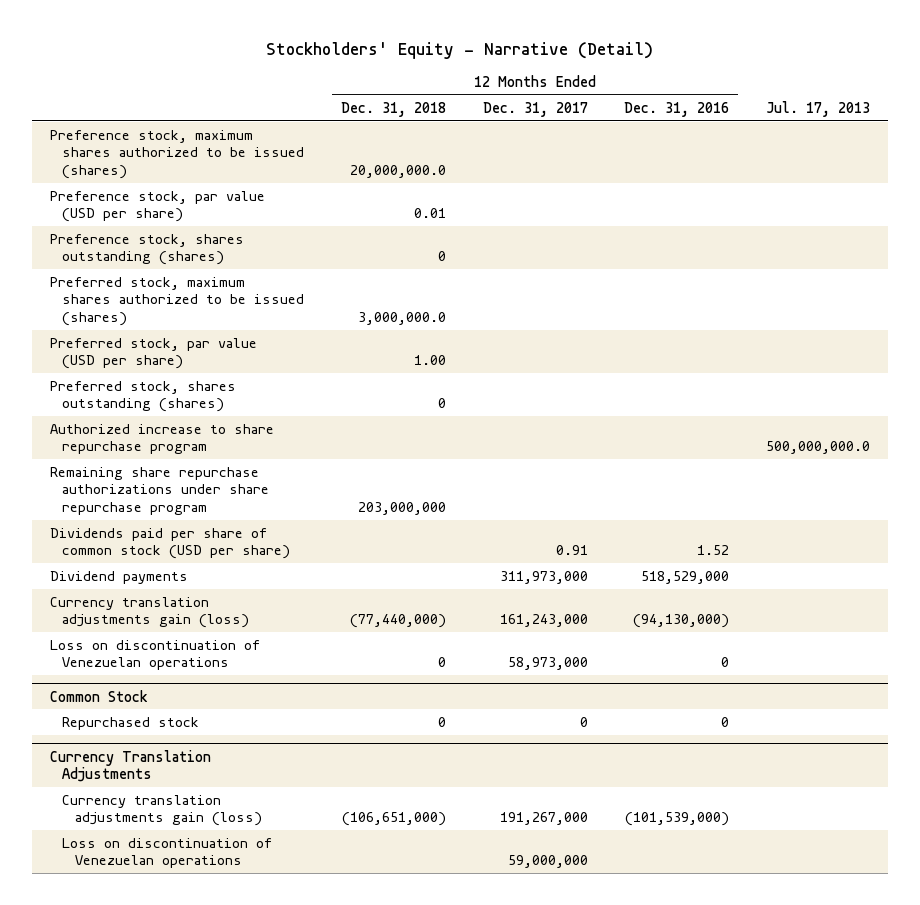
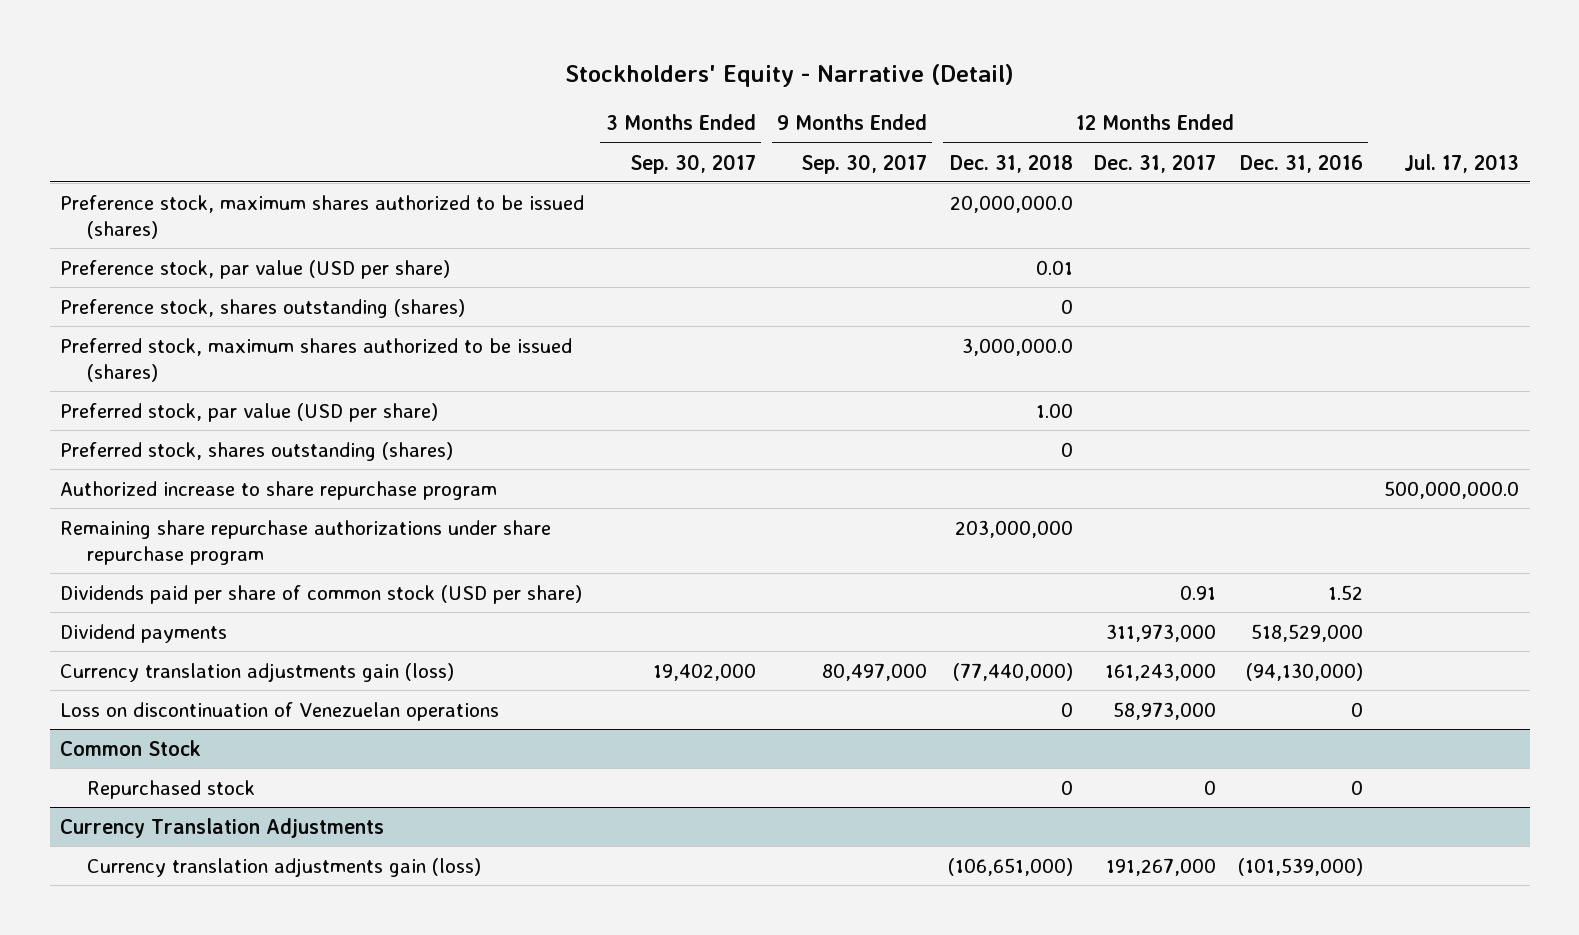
- | 12 Months Ended Dec. 31, 2018 | 12 Months Ended Dec. 31, 2017 | 12 Months Ended Dec. 31, 2016 | Jul. 17, 2013
+ | 3 Months Ended Sep. 30, 2017 | 9 Months Ended Sep. 30, 2017 | 12 Months Ended Dec. 31, 2018 | 12 Months Ended Dec. 31, 2017 | 12 Months Ended Dec. 31, 2016 | Jul. 17, 2013
@ Currency Translation Adjustments
- Loss on discontinuation of Venezuelan operations | | 59,000,000 | |

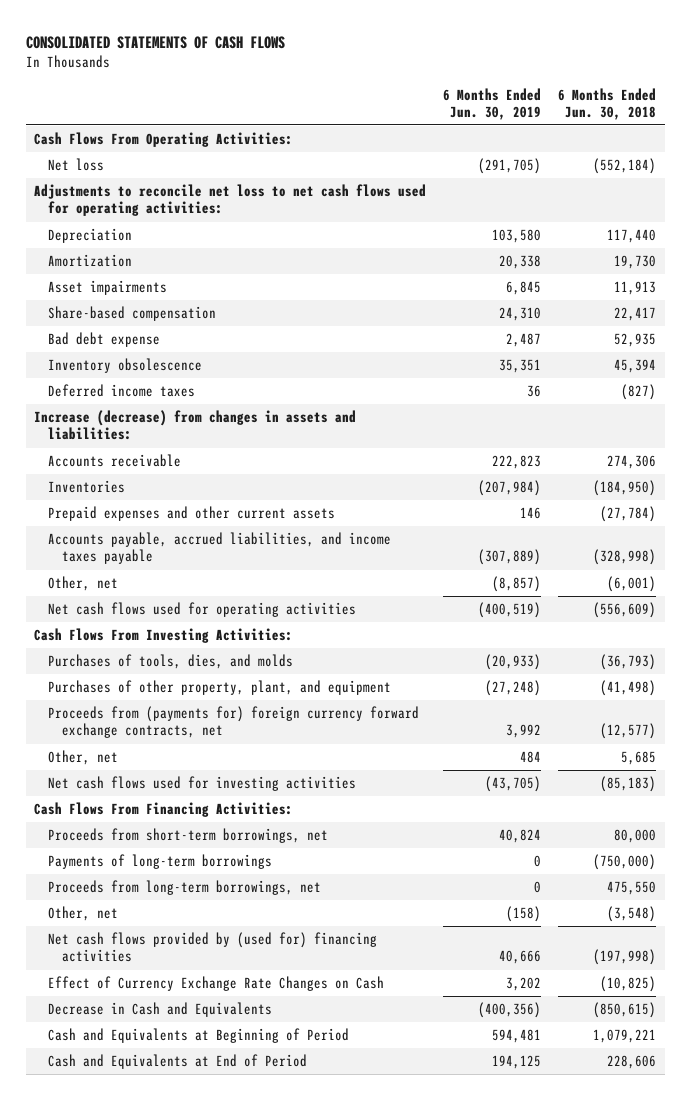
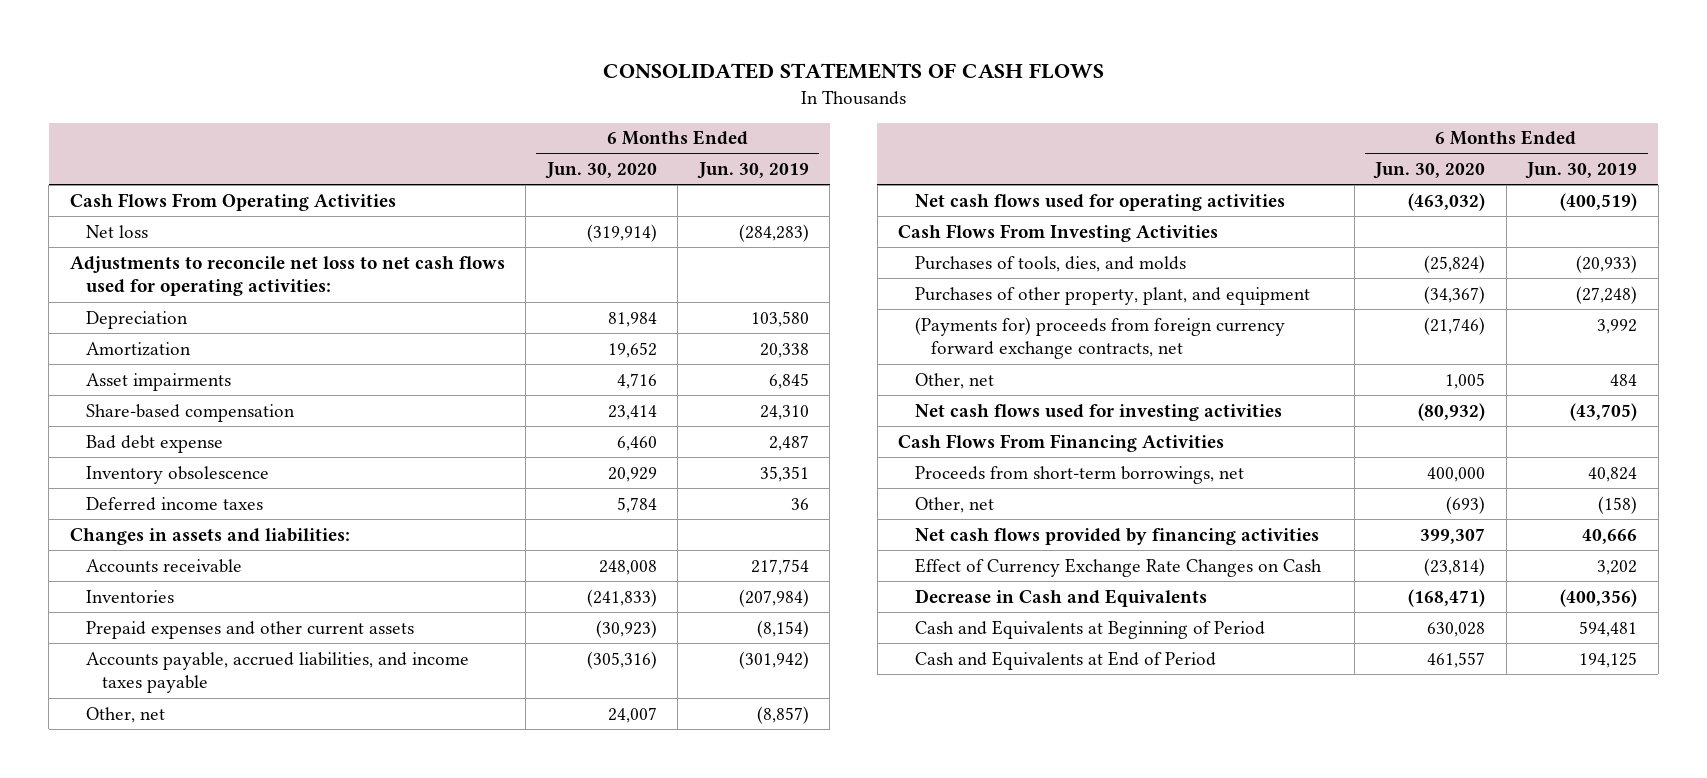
- | 6 Months Ended Jun. 30, 2019 | 6 Months Ended Jun. 30, 2018
+ | 6 Months Ended Jun. 30, 2020 | 6 Months Ended Jun. 30, 2019
- Cash Flows From Operating Activities:
- Net loss | (291,705) | (552,184)
+ Cash Flows From Operating Activities
+ Net loss | (319,914) | (284,283)
- Increase (decrease) from changes in assets and liabilities:
- Accounts receivable | 222,823 | 274,306
+ Changes in assets and liabilities:
+ Accounts receivable | 248,008 | 217,754
- Prepaid expenses and other current assets | 146 | (27,784)
- Accounts payable, accrued liabilities, and income taxes payable | (307,889) | (328,998)
+ Prepaid expenses and other current assets | (30,923) | (8,154)
+ Accounts payable, accrued liabilities, and income taxes payable | (305,316) | (301,942)
- Cash Flows From Investing Activities:
+ Cash Flows From Investing Activities
- Proceeds from (payments for) foreign currency forward exchange contracts, net | 3,992 | (12,577)
+ (Payments for) proceeds from foreign currency forward exchange contracts, net | (21,746) | 3,992
- Cash Flows From Financing Activities:
+ Cash Flows From Financing Activities
- Payments of long-term borrowings | 0 | (750,000)
- Proceeds from long-term borrowings, net | 0 | 475,550
- Net cash flows provided by (used for) financing activities | 40,666 | (197,998)
+ Net cash flows provided by financing activities | 399,307 | 40,666

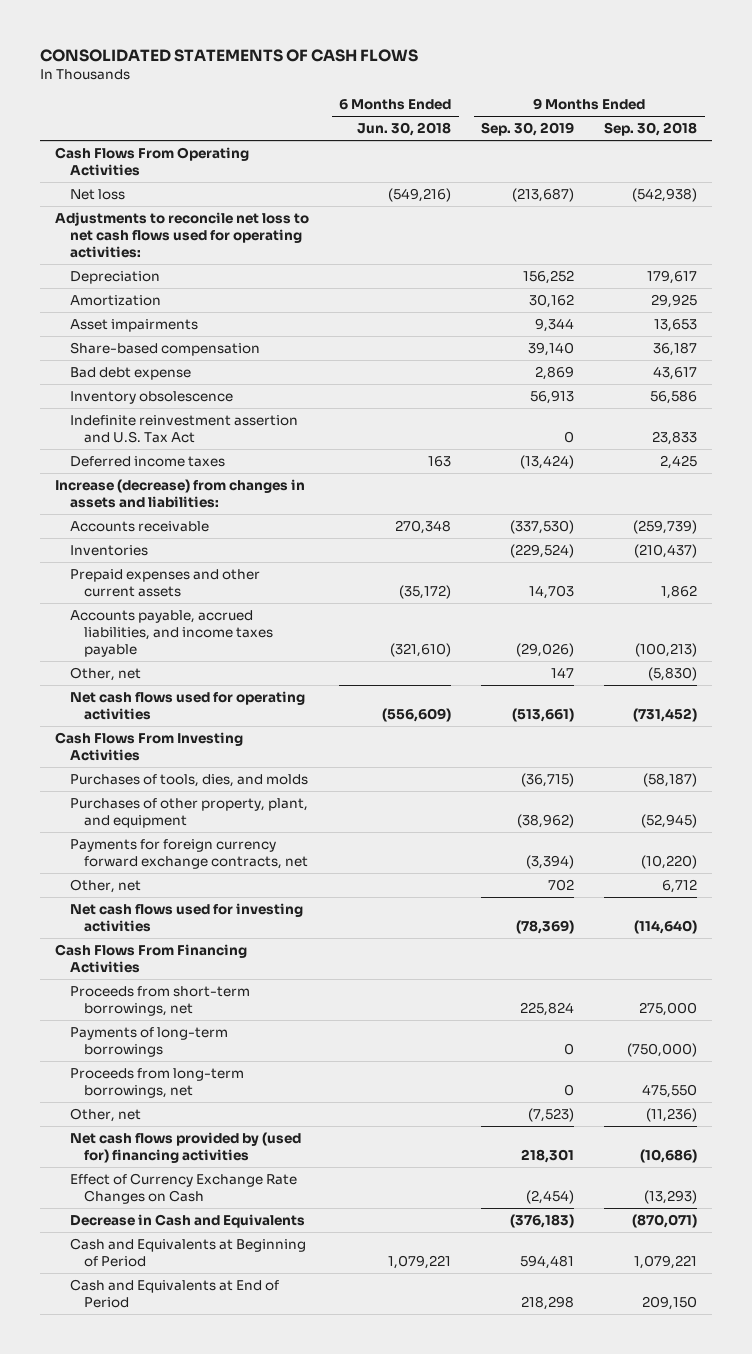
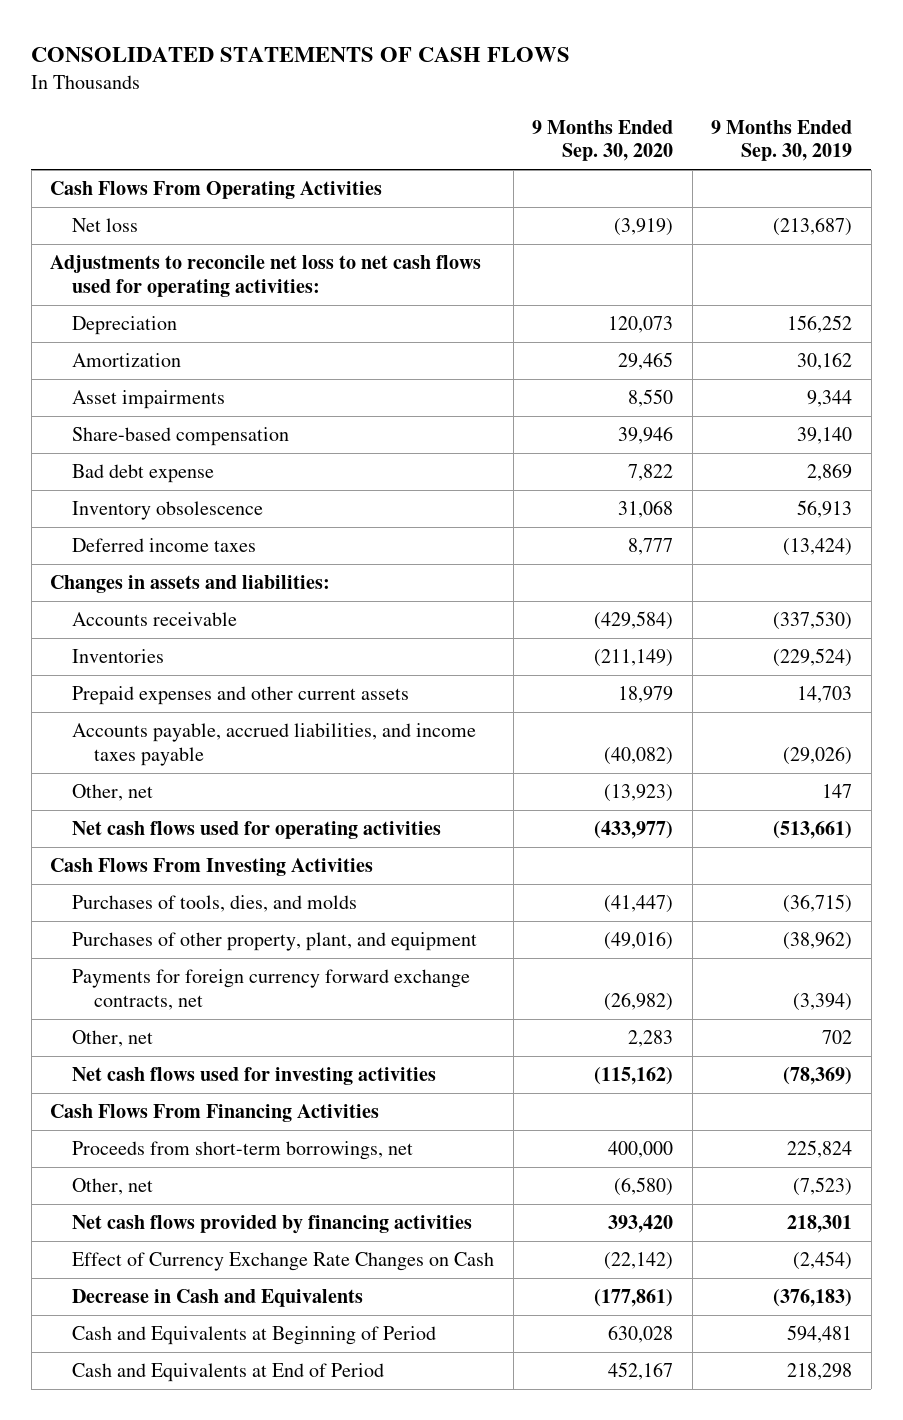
- | 6 Months Ended Jun. 30, 2018 | 9 Months Ended Sep. 30, 2019 | 9 Months Ended Sep. 30, 2018
+ | 9 Months Ended Sep. 30, 2020 | 9 Months Ended Sep. 30, 2019
- Indefinite reinvestment assertion and U.S. Tax Act | | 0 | 23,833
- Increase (decrease) from changes in assets and liabilities:
+ Changes in assets and liabilities:
- Payments of long-term borrowings | | 0 | (750,000)
- Proceeds from long-term borrowings, net | | 0 | 475,550
- Net cash flows provided by (used for) financing activities | | 218,301 | (10,686)
+ Net cash flows provided by financing activities | 393,420 | 218,301

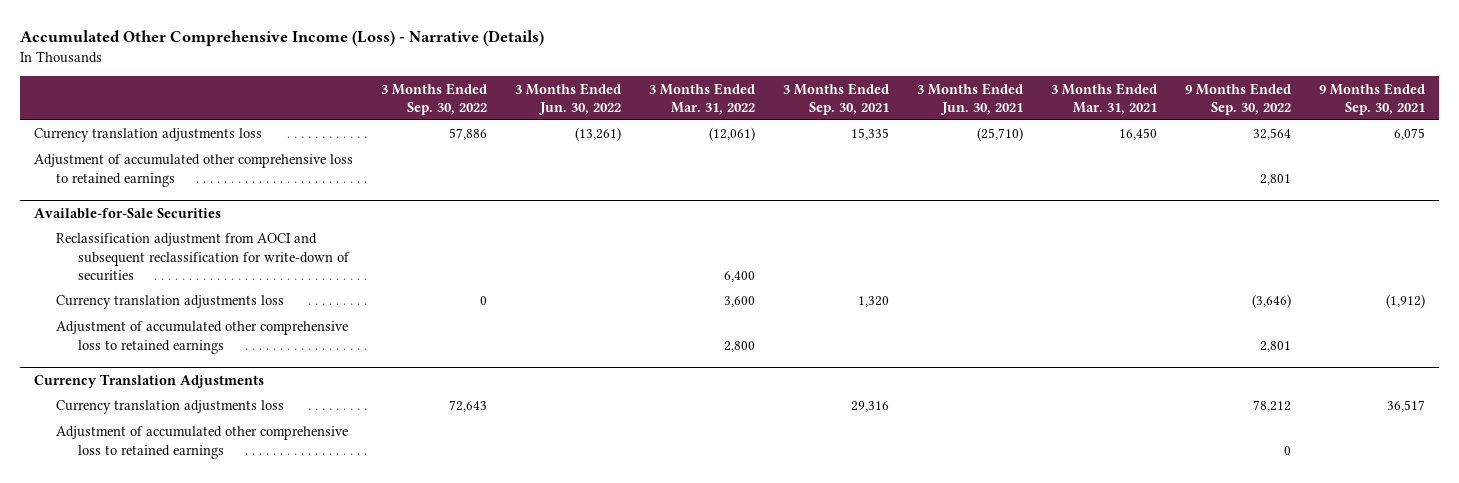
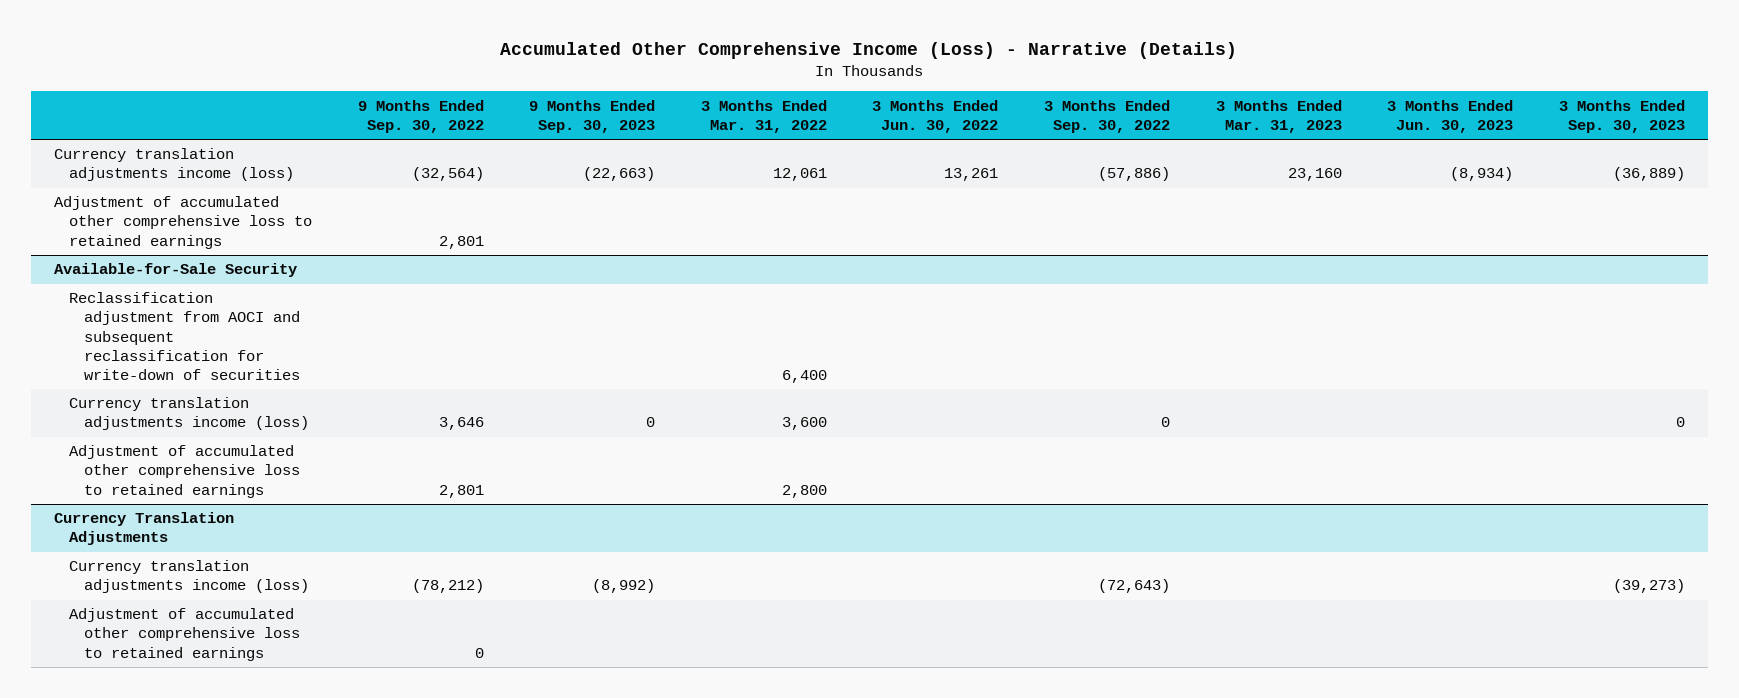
- | 3 Months Ended Sep. 30, 2022 | 3 Months Ended Jun. 30, 2022 | 3 Months Ended Mar. 31, 2022 | 3 Months Ended Sep. 30, 2021 | 3 Months Ended Jun. 30, 2021 | 3 Months Ended Mar. 31, 2021 | 9 Months Ended Sep. 30, 2022 | 9 Months Ended Sep. 30, 2021
+ | 9 Months Ended Sep. 30, 2022 | 9 Months Ended Sep. 30, 2023 | 3 Months Ended Mar. 31, 2022 | 3 Months Ended Jun. 30, 2022 | 3 Months Ended Sep. 30, 2022 | 3 Months Ended Mar. 31, 2023 | 3 Months Ended Jun. 30, 2023 | 3 Months Ended Sep. 30, 2023
- Currency translation adjustments loss | 57,886 | (13,261) | (12,061) | 15,335 | (25,710) | 16,450 | 32,564 | 6,075
+ Currency translation adjustments income (loss) | (32,564) | (22,663) | 12,061 | 13,261 | (57,886) | 23,160 | (8,934) | (36,889)
- Available-for-Sale Securities
+ Available-for-Sale Security
- Currency translation adjustments loss | 0 | | 3,600 | 1,320 | | | (3,646) | (1,912)
+ Currency translation adjustments income (loss) | 3,646 | 0 | 3,600 | | 0 | | | 0
@ Currency Translation Adjustments
- Currency translation adjustments loss | 72,643 | | | 29,316 | | | 78,212 | 36,517
+ Currency translation adjustments income (loss) | (78,212) | (8,992) | | | (72,643) | | | (39,273)

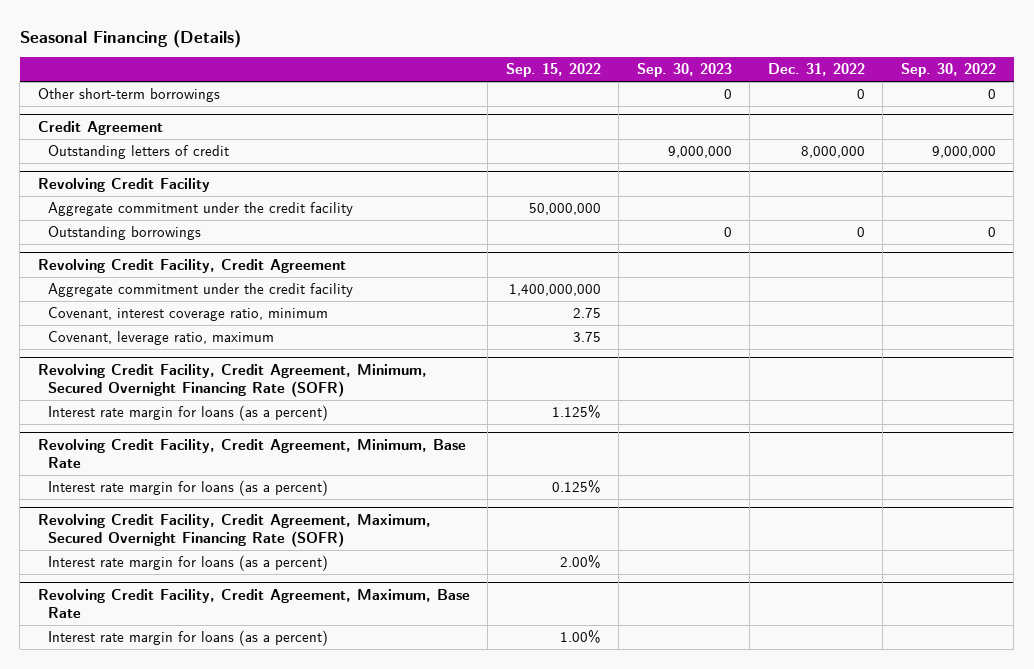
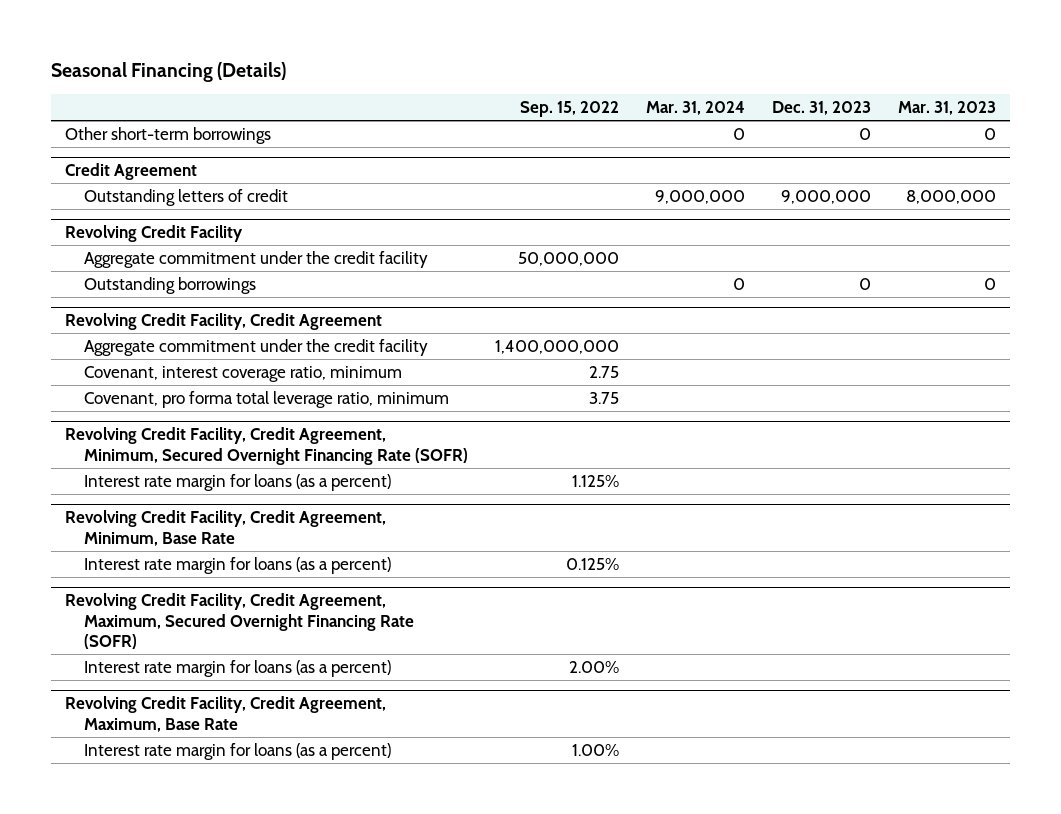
- | Sep. 15, 2022 | Sep. 30, 2023 | Dec. 31, 2022 | Sep. 30, 2022
+ | Sep. 15, 2022 | Mar. 31, 2024 | Dec. 31, 2023 | Mar. 31, 2023
@ Revolving Credit Facility, Credit Agreement
- Covenant, leverage ratio, maximum | 3.75 | | |
+ Covenant, pro forma total leverage ratio, minimum | 3.75 | | |

